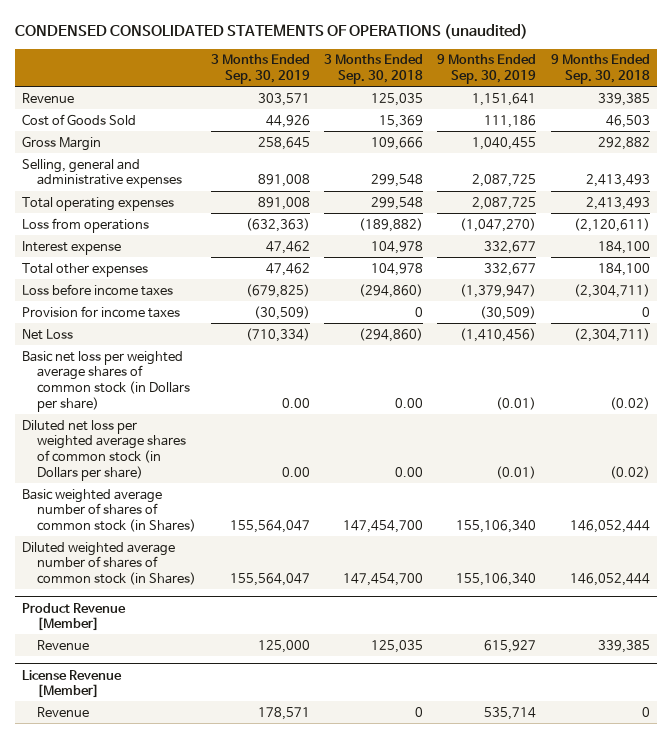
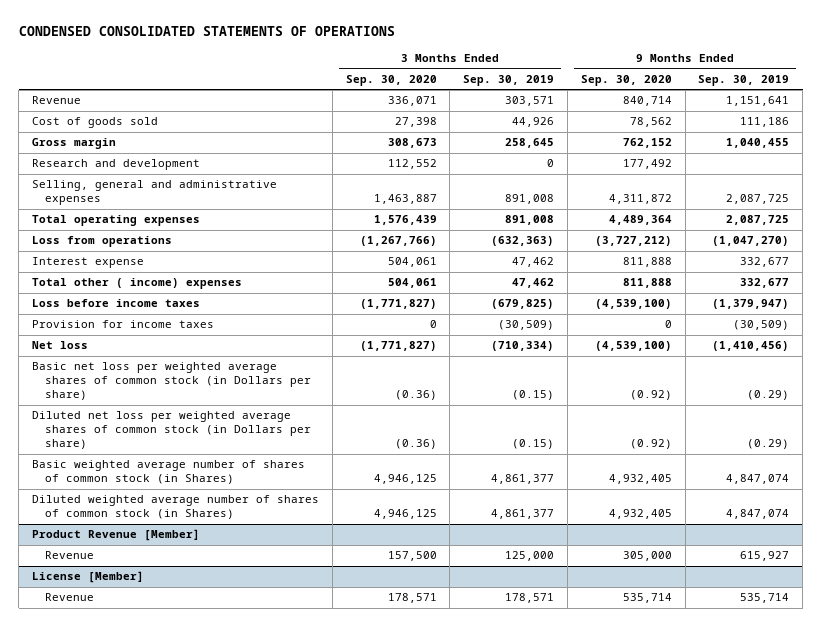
- CONDENSED CONSOLIDATED STATEMENTS OF OPERATIONS (unaudited)
+ CONDENSED CONSOLIDATED STATEMENTS OF OPERATIONS
- | 3 Months Ended Sep. 30, 2019 | 3 Months Ended Sep. 30, 2018 | 9 Months Ended Sep. 30, 2019 | 9 Months Ended Sep. 30, 2018
+ | 3 Months Ended Sep. 30, 2020 | 3 Months Ended Sep. 30, 2019 | 9 Months Ended Sep. 30, 2020 | 9 Months Ended Sep. 30, 2019
- Cost of Goods Sold | 44,926 | 15,369 | 111,186 | 46,503
- Gross Margin | 258,645 | 109,666 | 1,040,455 | 292,882
+ Cost of goods sold | 27,398 | 44,926 | 78,562 | 111,186
+ Gross margin | 308,673 | 258,645 | 762,152 | 1,040,455
+ Research and development | 112,552 | 0 | 177,492 |
- Total other expenses | 47,462 | 104,978 | 332,677 | 184,100
+ Total other ( income) expenses | 504,061 | 47,462 | 811,888 | 332,677
- Net Loss | (710,334) | (294,860) | (1,410,456) | (2,304,711)
- Basic net loss per weighted average shares of common stock (in Dollars per share) | 0.00 | 0.00 | (0.01) | (0.02)
- Diluted net loss per weighted average shares of common stock (in Dollars per share) | 0.00 | 0.00 | (0.01) | (0.02)
- Basic weighted average number of shares of common stock (in Shares) | 155,564,047 | 147,454,700 | 155,106,340 | 146,052,444
- Diluted weighted average number of shares of common stock (in Shares) | 155,564,047 | 147,454,700 | 155,106,340 | 146,052,444
+ Net loss | (1,771,827) | (710,334) | (4,539,100) | (1,410,456)
+ Basic net loss per weighted average shares of common stock (in Dollars per share) | (0.36) | (0.15) | (0.92) | (0.29)
+ Diluted net loss per weighted average shares of common stock (in Dollars per share) | (0.36) | (0.15) | (0.92) | (0.29)
+ Basic weighted average number of shares of common stock (in Shares) | 4,946,125 | 4,861,377 | 4,932,405 | 4,847,074
+ Diluted weighted average number of shares of common stock (in Shares) | 4,946,125 | 4,861,377 | 4,932,405 | 4,847,074
- License Revenue [Member]
+ License [Member]

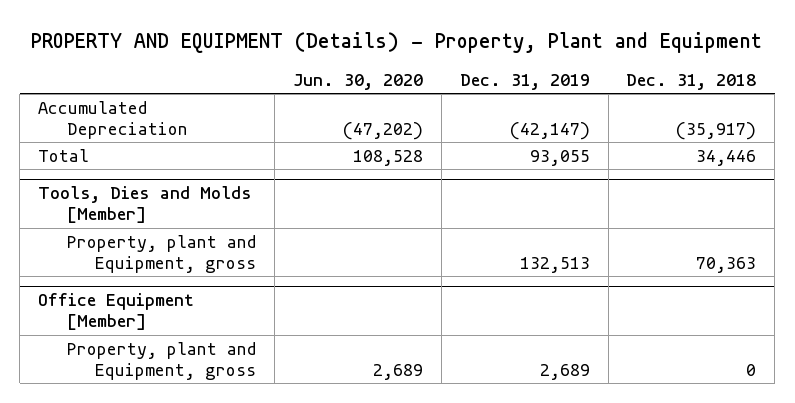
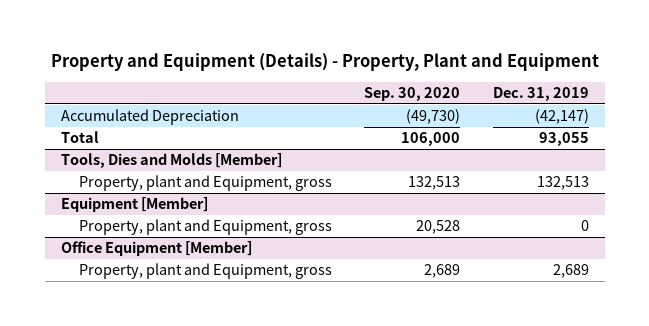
- PROPERTY AND EQUIPMENT (Details) - Property, Plant and Equipment
+ Property and Equipment (Details) - Property, Plant and Equipment
- | Jun. 30, 2020 | Dec. 31, 2019 | Dec. 31, 2018
+ | Sep. 30, 2020 | Dec. 31, 2019
+ Equipment [Member]
+ Property, plant and Equipment, gross | 20,528 | 0

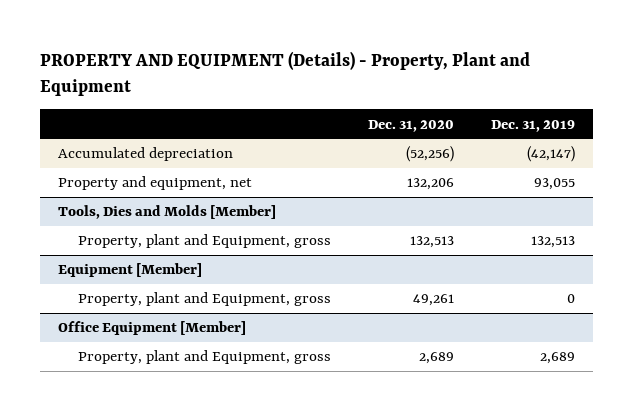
- Property and Equipment (Details) - Property, Plant and Equipment
+ PROPERTY AND EQUIPMENT (Details) - Property, Plant and Equipment
- | Sep. 30, 2020 | Dec. 31, 2019
+ | Dec. 31, 2020 | Dec. 31, 2019
- Accumulated Depreciation | (49,730) | (42,147)
- Total | 106,000 | 93,055
+ Accumulated depreciation | (52,256) | (42,147)
+ Property and equipment, net | 132,206 | 93,055

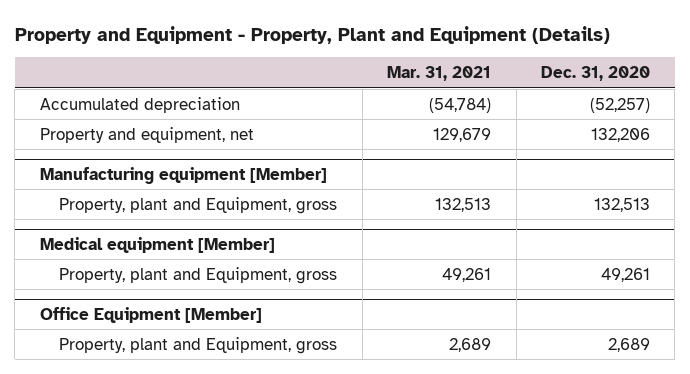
- PROPERTY AND EQUIPMENT (Details) - Property, Plant and Equipment
+ Property and Equipment - Property, Plant and Equipment (Details)
- | Dec. 31, 2020 | Dec. 31, 2019
+ | Mar. 31, 2021 | Dec. 31, 2020
- Accumulated depreciation | (52,256) | (42,147)
+ Accumulated depreciation | (54,784) | (52,257)
- Tools, Dies and Molds [Member]
+ Manufacturing equipment [Member]
- Equipment [Member]
+ Medical equipment [Member]

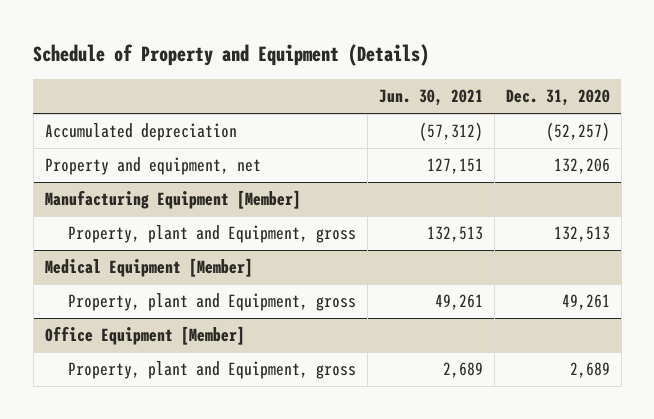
- Property and Equipment - Property, Plant and Equipment (Details)
+ Schedule of Property and Equipment (Details)
- | Mar. 31, 2021 | Dec. 31, 2020
+ | Jun. 30, 2021 | Dec. 31, 2020
- Manufacturing equipment [Member]
+ Manufacturing Equipment [Member]
- Medical equipment [Member]
+ Medical Equipment [Member]

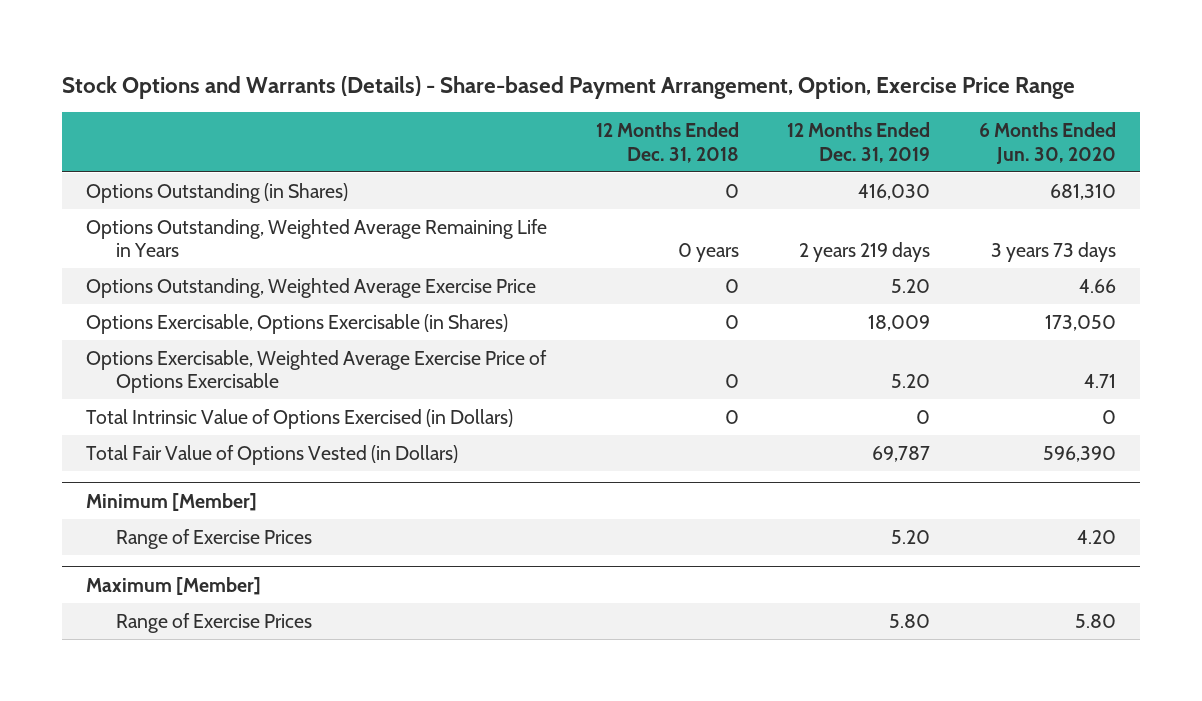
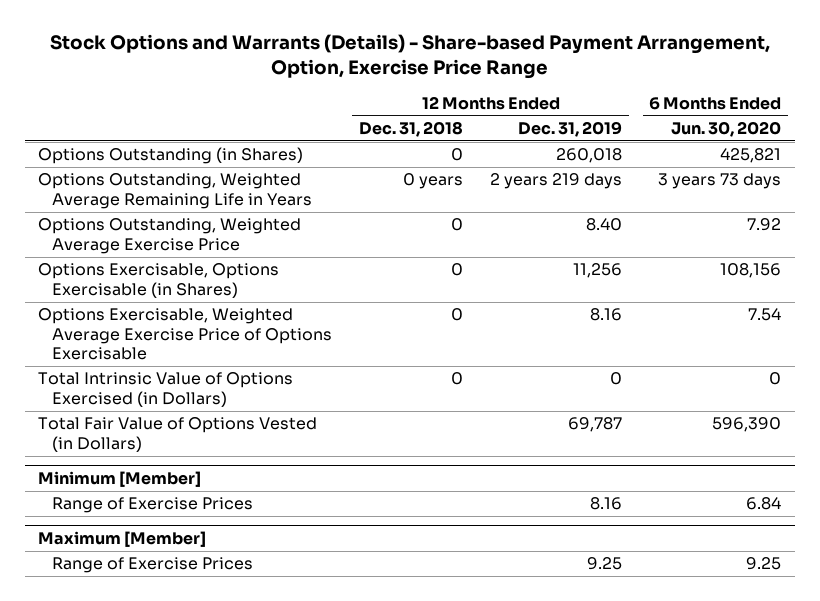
- Options Outstanding (in Shares) | 0 | 416,030 | 681,310
+ Options Outstanding (in Shares) | 0 | 260,018 | 425,821
- Options Outstanding, Weighted Average Exercise Price | 0 | 5.20 | 4.66
- Options Exercisable, Options Exercisable (in Shares) | 0 | 18,009 | 173,050
- Options Exercisable, Weighted Average Exercise Price of Options Exercisable | 0 | 5.20 | 4.71
+ Options Outstanding, Weighted Average Exercise Price | 0 | 8.40 | 7.92
+ Options Exercisable, Options Exercisable (in Shares) | 0 | 11,256 | 108,156
+ Options Exercisable, Weighted Average Exercise Price of Options Exercisable | 0 | 8.16 | 7.54
@ Minimum [Member]
- Range of Exercise Prices | | 5.20 | 4.20
+ Range of Exercise Prices | | 8.16 | 6.84
@ Maximum [Member]
- Range of Exercise Prices | | 5.80 | 5.80
+ Range of Exercise Prices | | 9.25 | 9.25

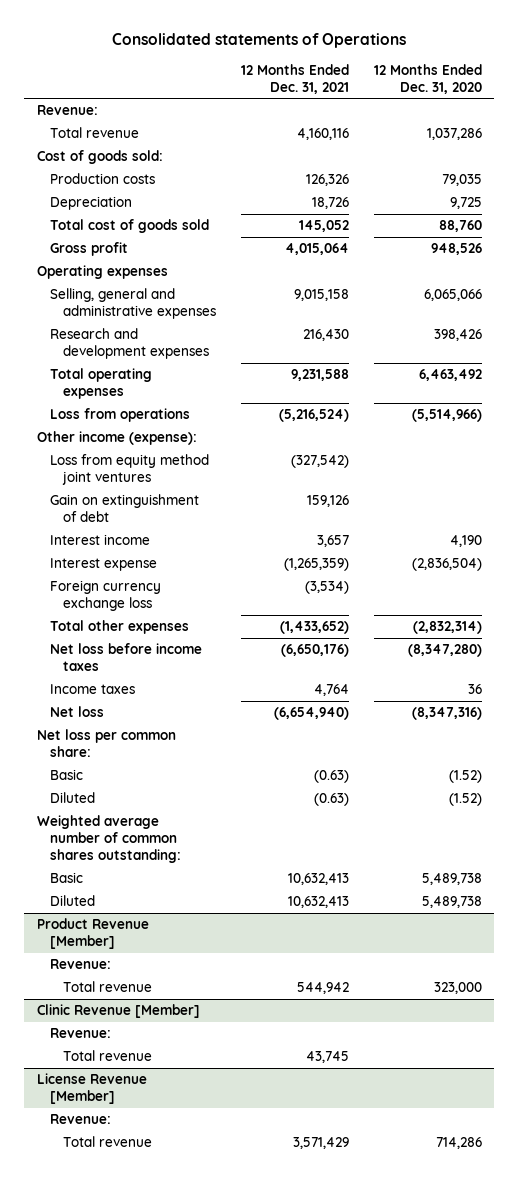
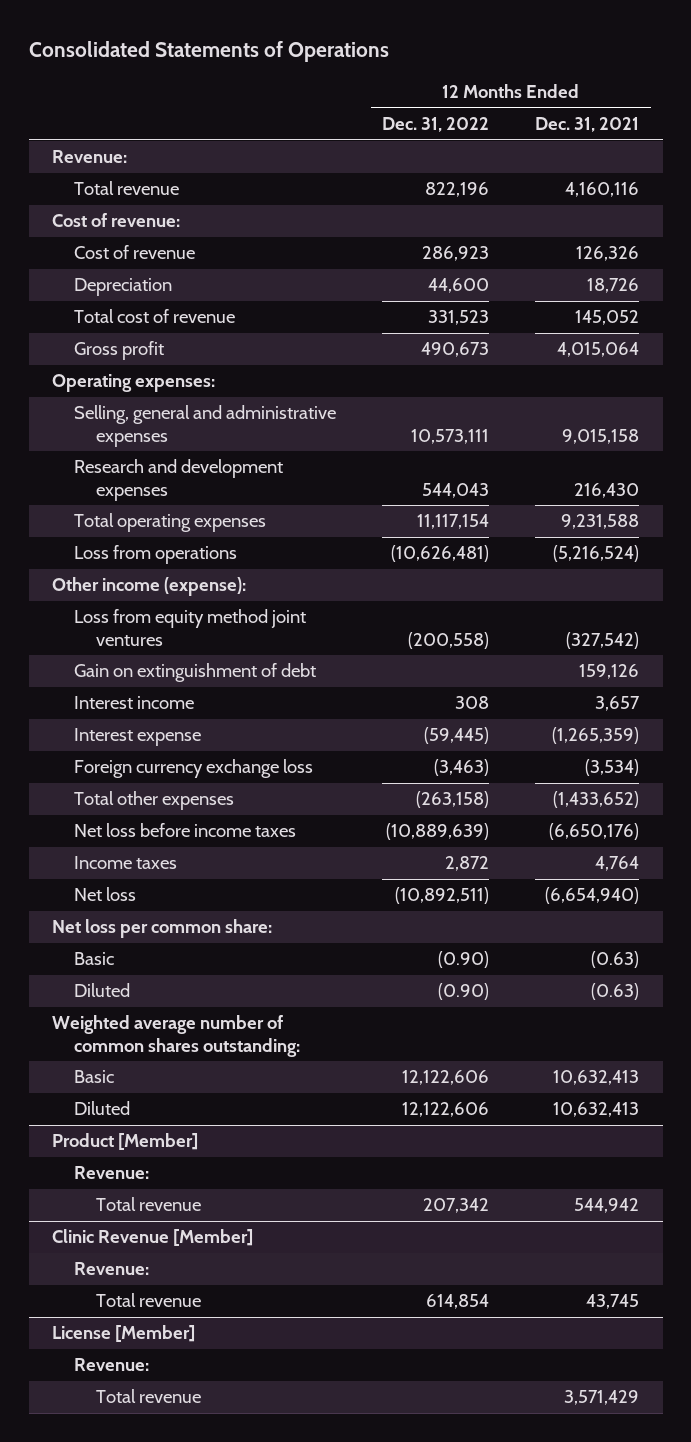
- Consolidated statements of Operations
+ Consolidated Statements of Operations
- | 12 Months Ended Dec. 31, 2021 | 12 Months Ended Dec. 31, 2020
+ | 12 Months Ended Dec. 31, 2022 | 12 Months Ended Dec. 31, 2021
- Cost of goods sold:
- Production costs | 126,326 | 79,035
+ Cost of revenue:
+ Cost of revenue | 286,923 | 126,326
- Total cost of goods sold | 145,052 | 88,760
+ Total cost of revenue | 331,523 | 145,052
- Operating expenses
+ Operating expenses:
- Product Revenue [Member]
+ Product [Member]
- License Revenue [Member]
+ License [Member]

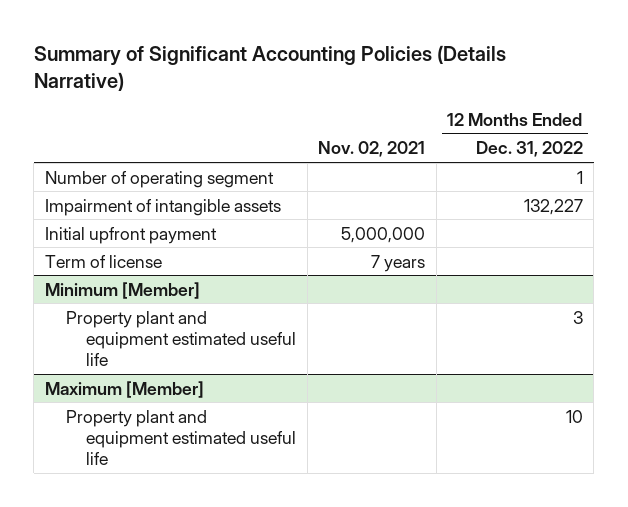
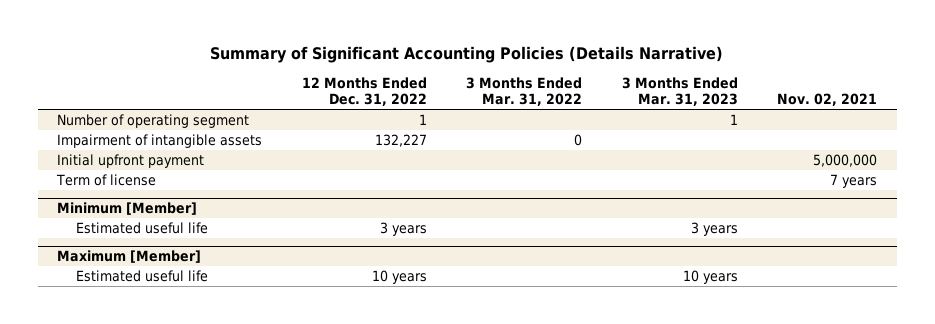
- | Nov. 02, 2021 | 12 Months Ended Dec. 31, 2022
+ | 12 Months Ended Dec. 31, 2022 | 3 Months Ended Mar. 31, 2022 | 3 Months Ended Mar. 31, 2023 | Nov. 02, 2021
@ Minimum [Member]
- Property plant and equipment estimated useful life | | 3
+ Estimated useful life | 3 years | | 3 years |
@ Maximum [Member]
- Property plant and equipment estimated useful life | | 10
+ Estimated useful life | 10 years | | 10 years |

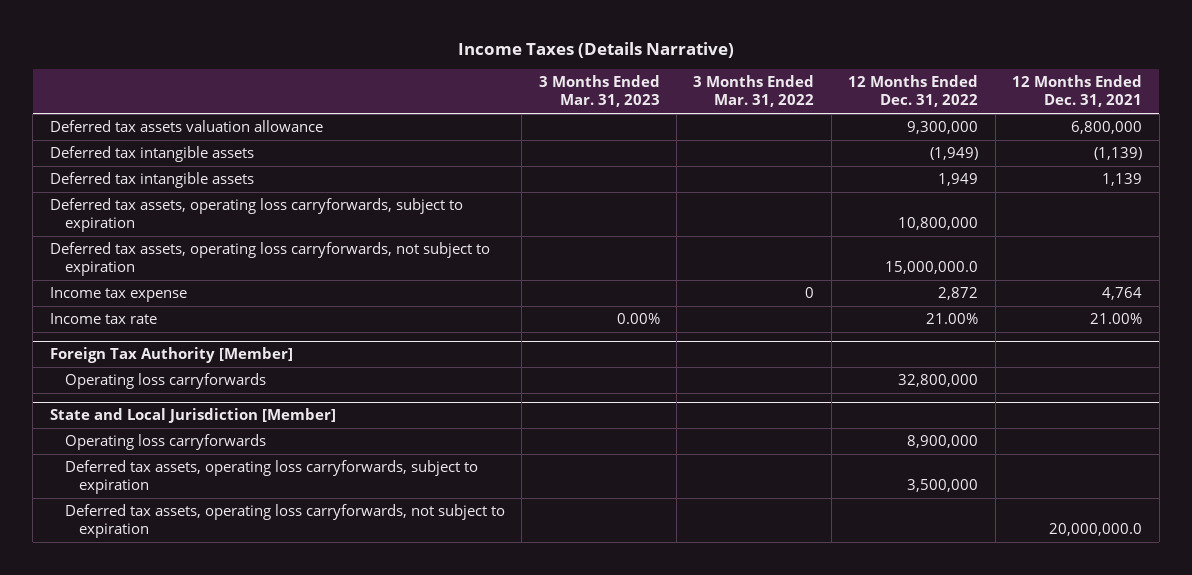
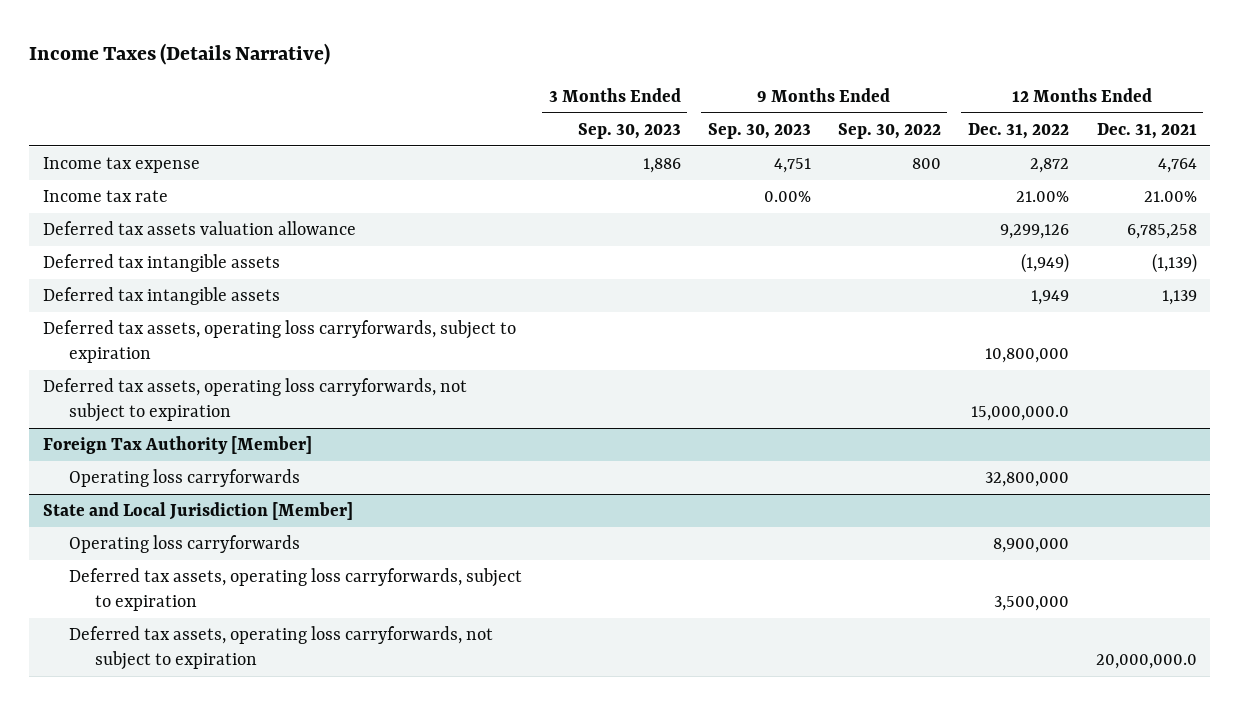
- | 3 Months Ended Mar. 31, 2023 | 3 Months Ended Mar. 31, 2022 | 12 Months Ended Dec. 31, 2022 | 12 Months Ended Dec. 31, 2021
+ | 3 Months Ended Sep. 30, 2023 | 9 Months Ended Sep. 30, 2023 | 9 Months Ended Sep. 30, 2022 | 12 Months Ended Dec. 31, 2022 | 12 Months Ended Dec. 31, 2021
- Deferred tax assets valuation allowance | | | 9,300,000 | 6,800,000
moved up: Income tax expense | 1,886 | 4,751 | 800 | 2,872 | 4,764
moved up: Income tax rate | | 0.00% | | 21.00% | 21.00%
+ Deferred tax assets valuation allowance | | | | 9,299,126 | 6,785,258

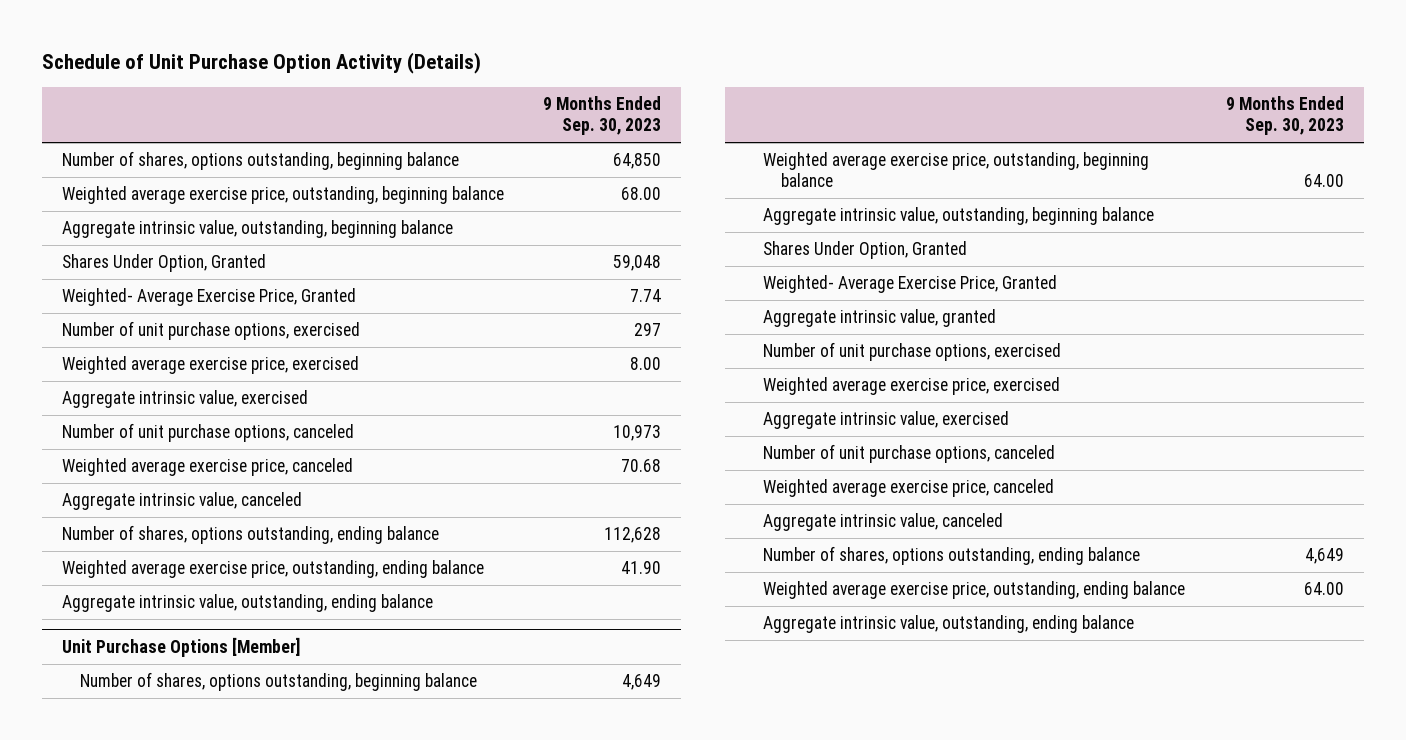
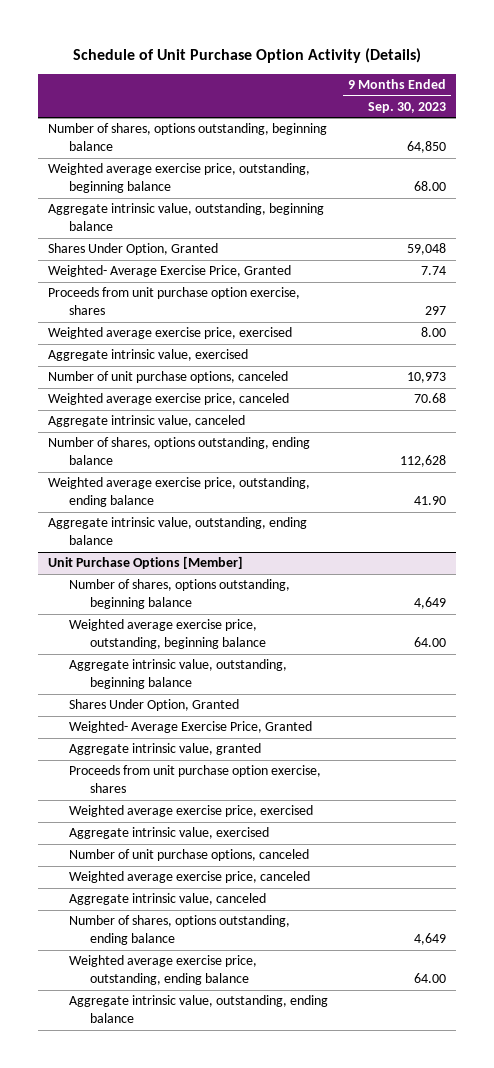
- Number of unit purchase options, exercised | 297
+ Proceeds from unit purchase option exercise, shares | 297
@ Unit Purchase Options [Member]
- Number of unit purchase options, exercised
+ Proceeds from unit purchase option exercise, shares

